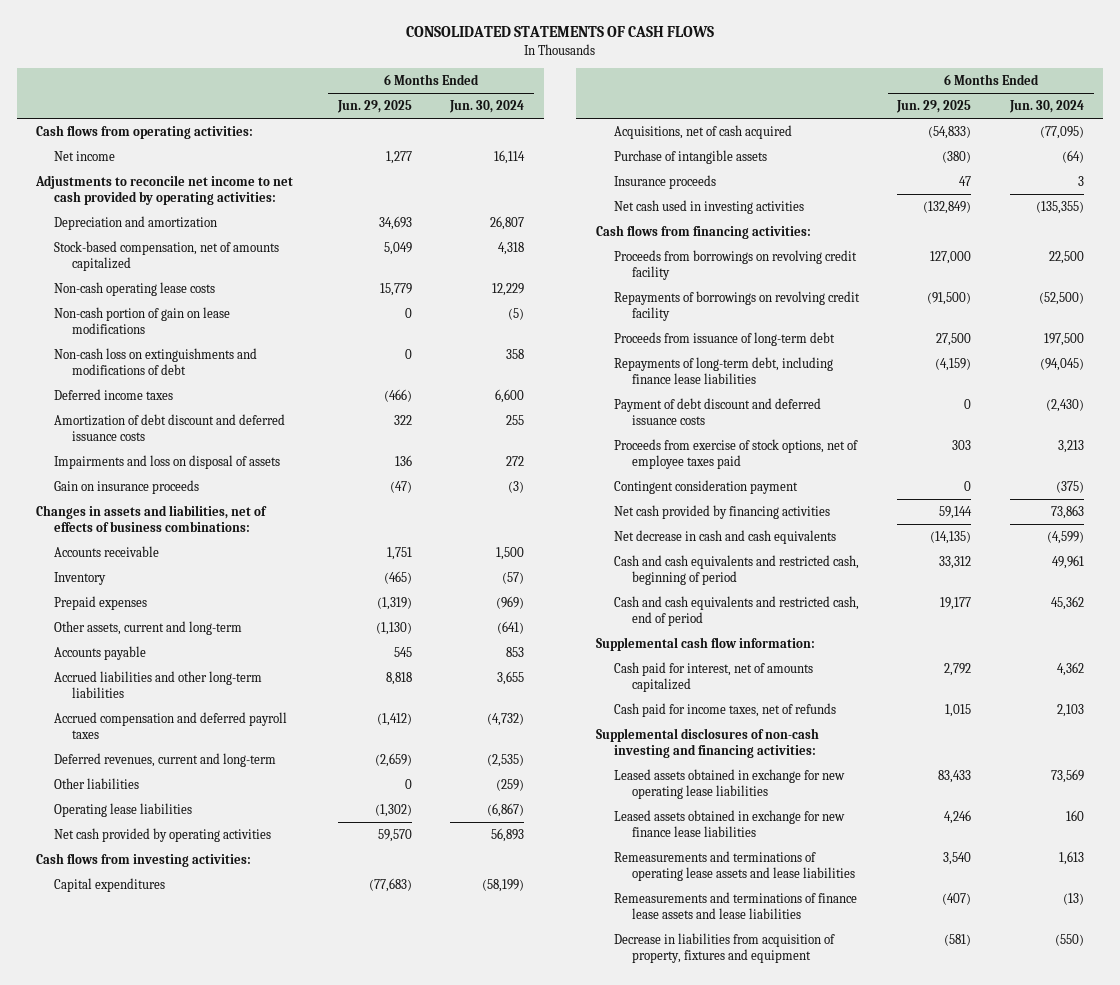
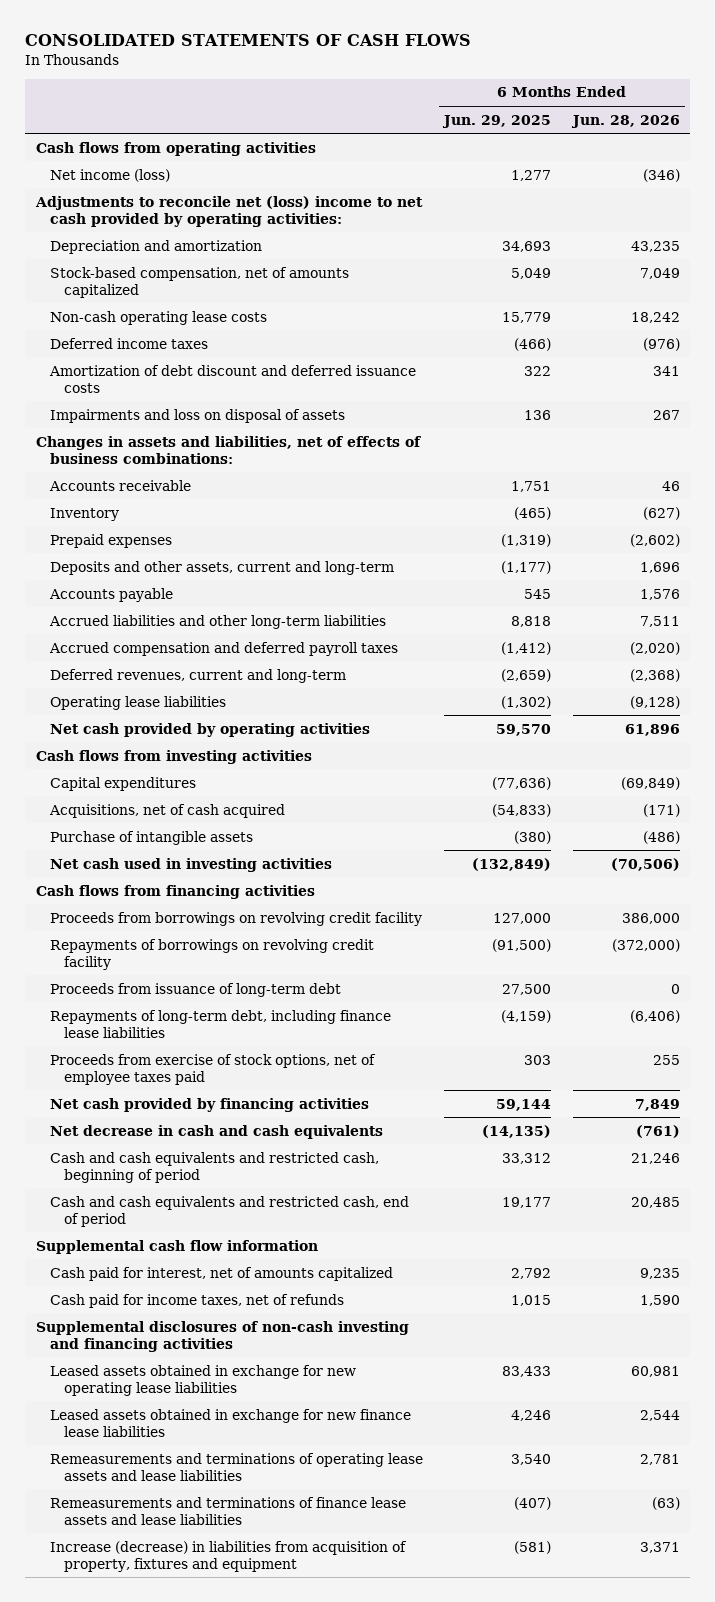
- | 6 Months Ended Jun. 29, 2025 | 6 Months Ended Jun. 30, 2024
+ | 6 Months Ended Jun. 29, 2025 | 6 Months Ended Jun. 28, 2026
- Cash flows from operating activities:
- Net income | 1,277 | 16,114
- Adjustments to reconcile net income to net cash provided by operating activities:
+ Cash flows from operating activities
+ Net income (loss) | 1,277 | (346)
+ Adjustments to reconcile net (loss) income to net cash provided by operating activities:
- Non-cash portion of gain on lease modifications | 0 | (5)
- Non-cash loss on extinguishments and modifications of debt | 0 | 358
- Gain on insurance proceeds | (47) | (3)
- Other assets, current and long-term | (1,130) | (641)
+ Deposits and other assets, current and long-term | (1,177) | 1,696
- Other liabilities | 0 | (259)
- Cash flows from investing activities:
- Capital expenditures | (77,683) | (58,199)
+ Cash flows from investing activities
+ Capital expenditures | (77,636) | (69,849)
- Insurance proceeds | 47 | 3
- Cash flows from financing activities:
+ Cash flows from financing activities
- Payment of debt discount and deferred issuance costs | 0 | (2,430)
- Contingent consideration payment | 0 | (375)
- Supplemental cash flow information:
+ Supplemental cash flow information
- Supplemental disclosures of non-cash investing and financing activities:
+ Supplemental disclosures of non-cash investing and financing activities
- Decrease in liabilities from acquisition of property, fixtures and equipment | (581) | (550)
+ Increase (decrease) in liabilities from acquisition of property, fixtures and equipment | (581) | 3,371

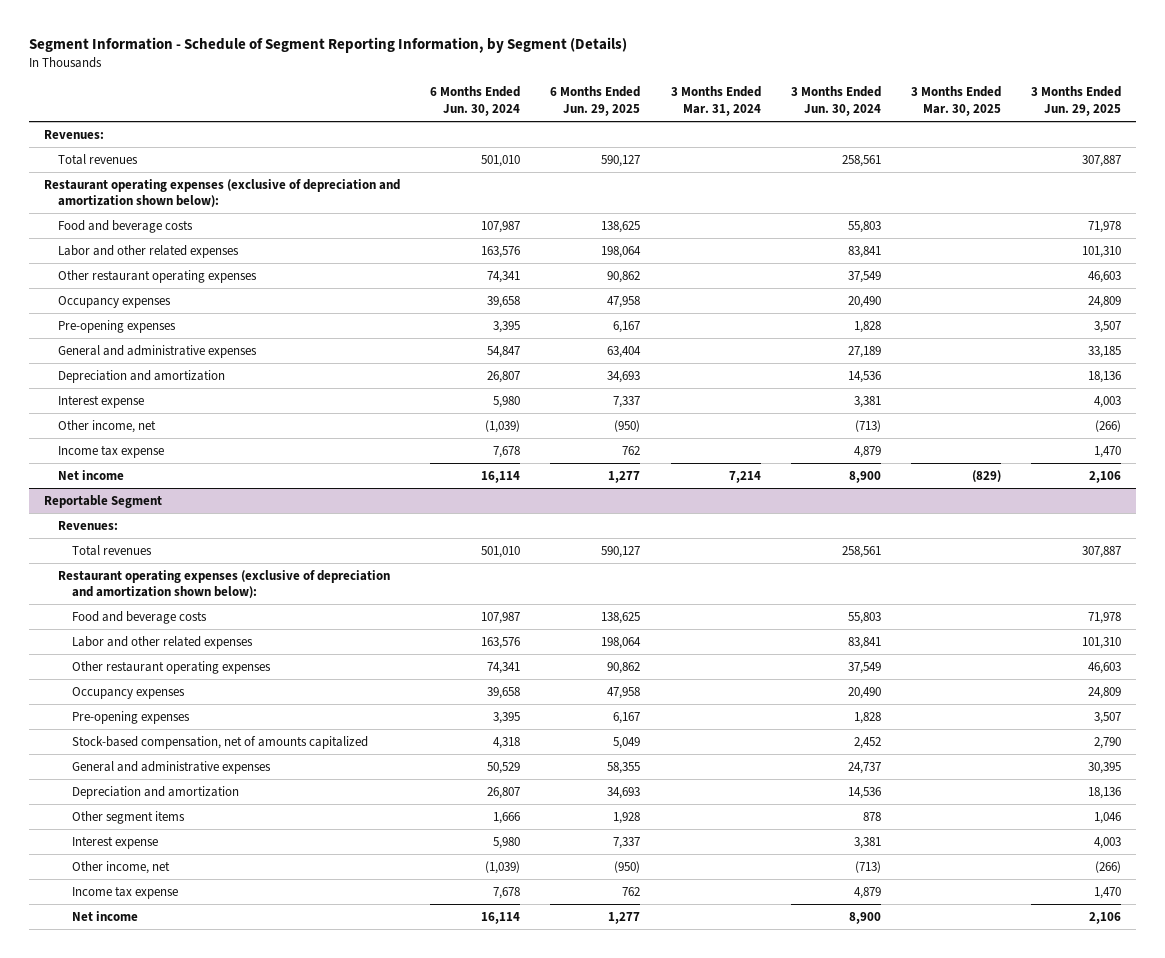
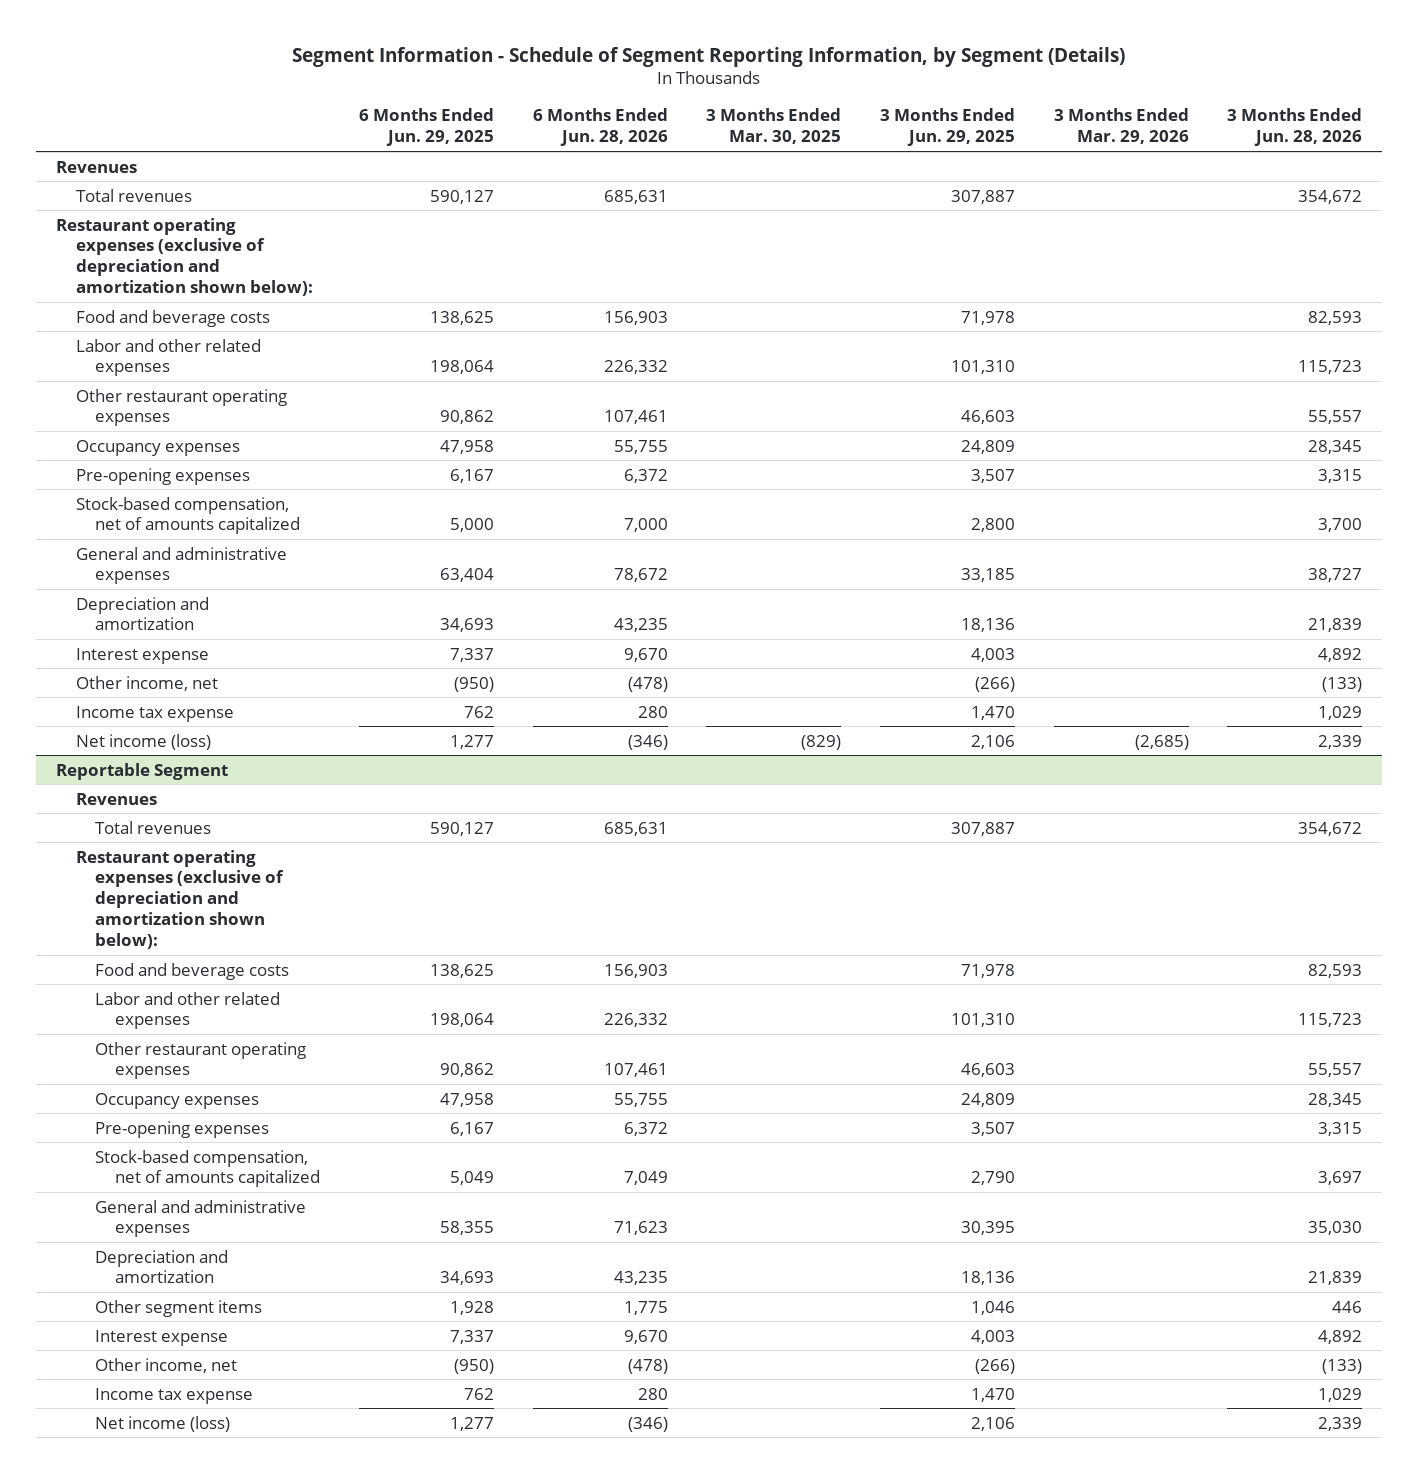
- | 6 Months Ended Jun. 30, 2024 | 6 Months Ended Jun. 29, 2025 | 3 Months Ended Mar. 31, 2024 | 3 Months Ended Jun. 30, 2024 | 3 Months Ended Mar. 30, 2025 | 3 Months Ended Jun. 29, 2025
+ | 6 Months Ended Jun. 29, 2025 | 6 Months Ended Jun. 28, 2026 | 3 Months Ended Mar. 30, 2025 | 3 Months Ended Jun. 29, 2025 | 3 Months Ended Mar. 29, 2026 | 3 Months Ended Jun. 28, 2026
- Revenues:
+ Revenues
+ Stock-based compensation, net of amounts capitalized | 5,000 | 7,000 | | 2,800 | | 3,700
- Net income | 16,114 | 1,277 | 7,214 | 8,900 | (829) | 2,106
+ Net income (loss) | 1,277 | (346) | (829) | 2,106 | (2,685) | 2,339
@ Reportable Segment
- Revenues:
+ Revenues
- Net income | 16,114 | 1,277 | | 8,900 | | 2,106
+ Net income (loss) | 1,277 | (346) | | 2,106 | | 2,339

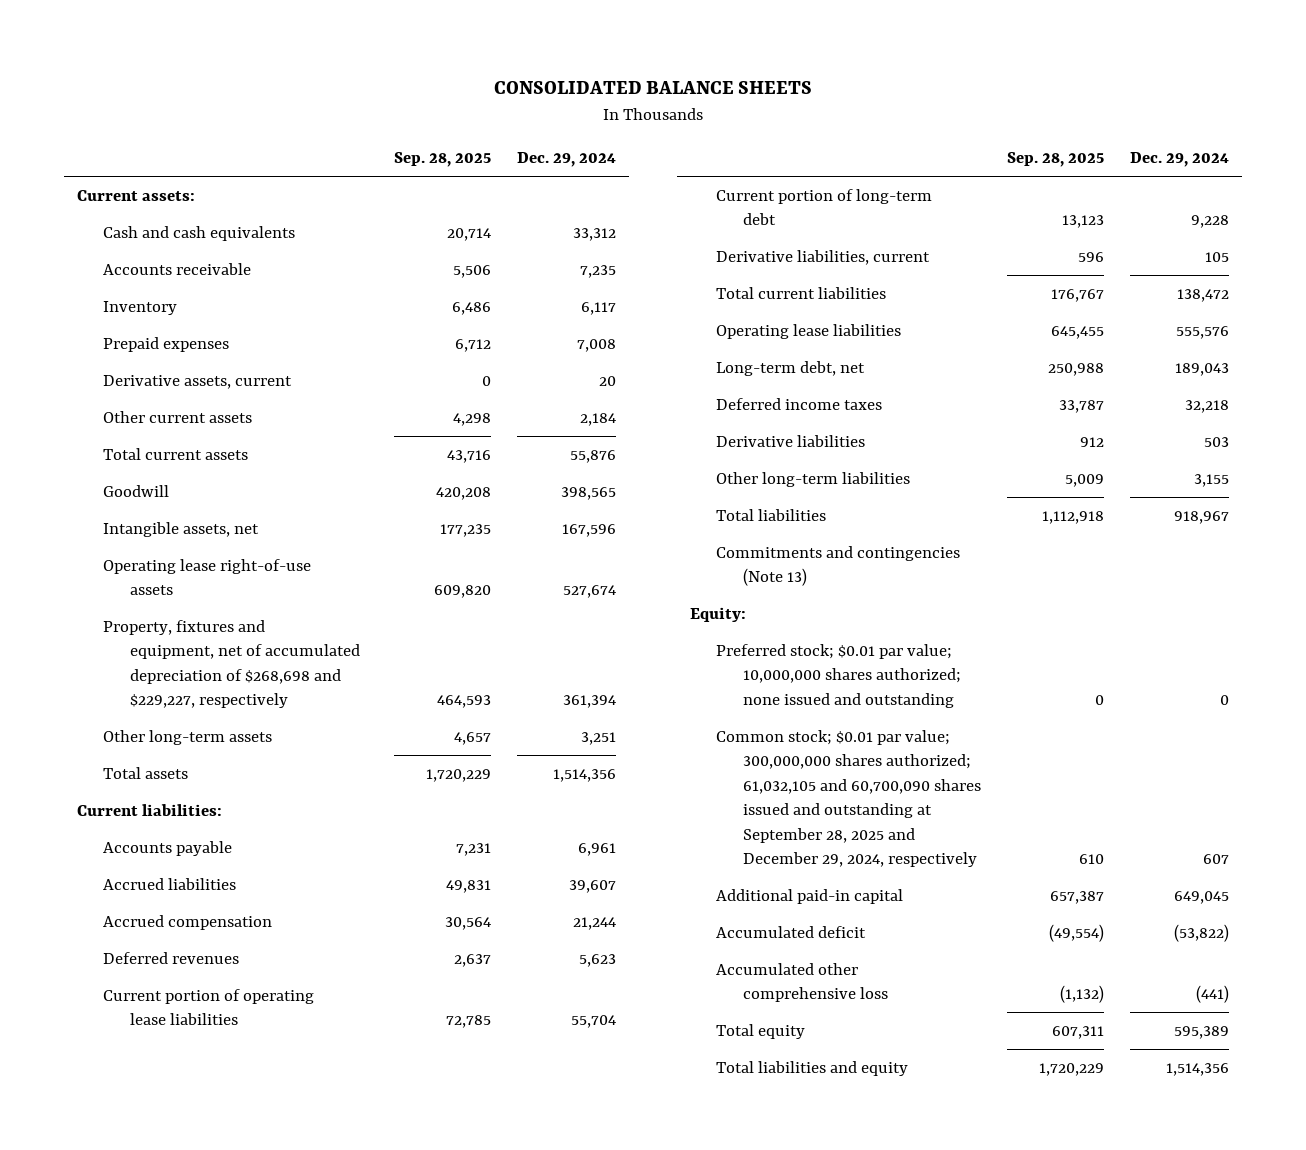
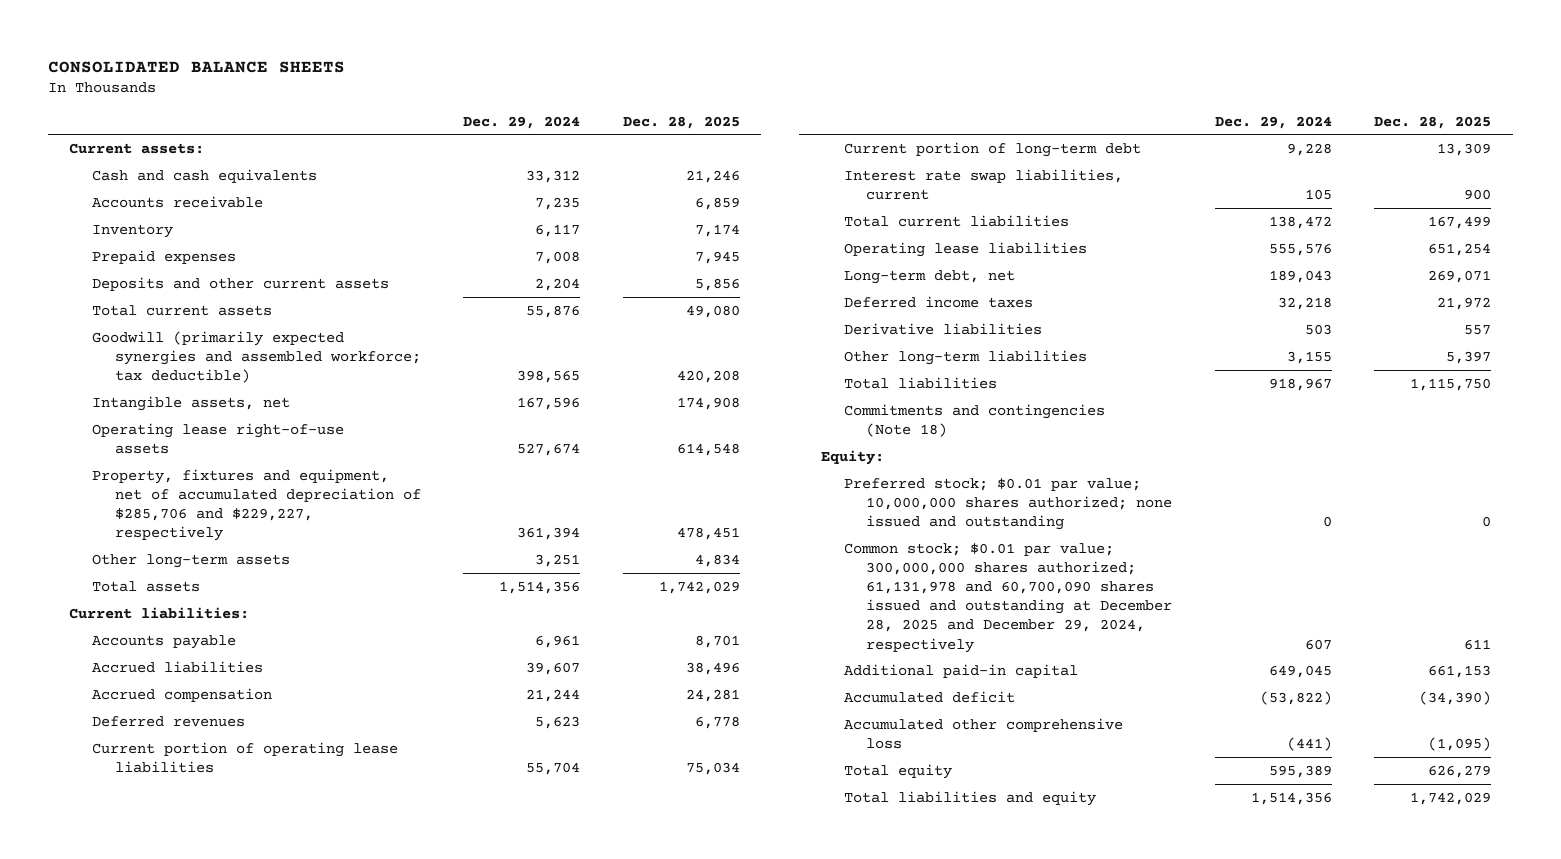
- | Sep. 28, 2025 | Dec. 29, 2024
+ | Dec. 29, 2024 | Dec. 28, 2025
- Derivative assets, current | 0 | 20
- Other current assets | 4,298 | 2,184
+ Deposits and other current assets | 2,204 | 5,856
- Goodwill | 420,208 | 398,565
+ Goodwill (primarily expected synergies and assembled workforce; tax deductible) | 398,565 | 420,208
- Property, fixtures and equipment, net of accumulated depreciation of $268,698 and $229,227, respectively | 464,593 | 361,394
+ Property, fixtures and equipment, net of accumulated depreciation of $285,706 and $229,227, respectively | 361,394 | 478,451
- Derivative liabilities, current | 596 | 105
+ Interest rate swap liabilities, current | 105 | 900
- Commitments and contingencies (Note 13)
+ Commitments and contingencies (Note 18)
- Common stock; $0.01 par value; 300,000,000 shares authorized; 61,032,105 and 60,700,090 shares issued and outstanding at September 28, 2025 and December 29, 2024, respectively | 610 | 607
+ Common stock; $0.01 par value; 300,000,000 shares authorized; 61,131,978 and 60,700,090 shares issued and outstanding at December 28, 2025 and December 29, 2024, respectively | 607 | 611

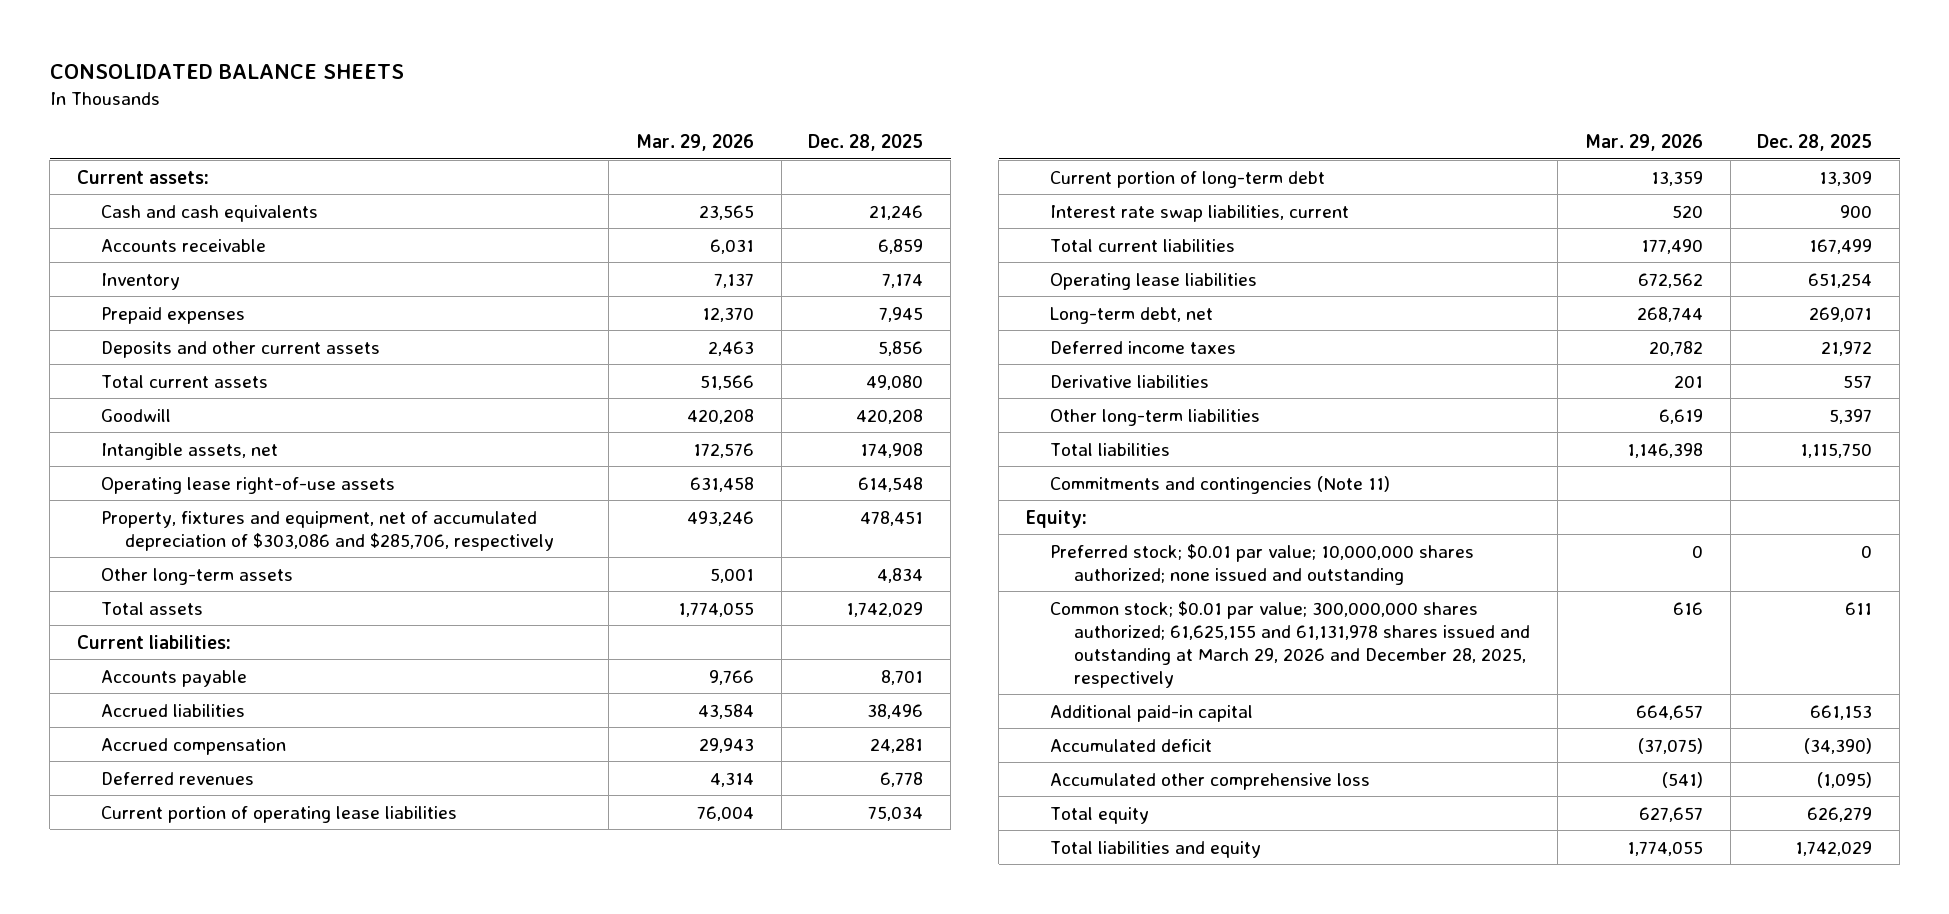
- | Dec. 29, 2024 | Dec. 28, 2025
+ | Mar. 29, 2026 | Dec. 28, 2025
- Goodwill (primarily expected synergies and assembled workforce; tax deductible) | 398,565 | 420,208
+ Goodwill | 420,208 | 420,208
- Property, fixtures and equipment, net of accumulated depreciation of $285,706 and $229,227, respectively | 361,394 | 478,451
+ Property, fixtures and equipment, net of accumulated depreciation of $303,086 and $285,706, respectively | 493,246 | 478,451
- Commitments and contingencies (Note 18)
+ Commitments and contingencies (Note 11)
- Common stock; $0.01 par value; 300,000,000 shares authorized; 61,131,978 and 60,700,090 shares issued and outstanding at December 28, 2025 and December 29, 2024, respectively | 607 | 611
+ Common stock; $0.01 par value; 300,000,000 shares authorized; 61,625,155 and 61,131,978 shares issued and outstanding at March 29, 2026 and December 28, 2025, respectively | 616 | 611

